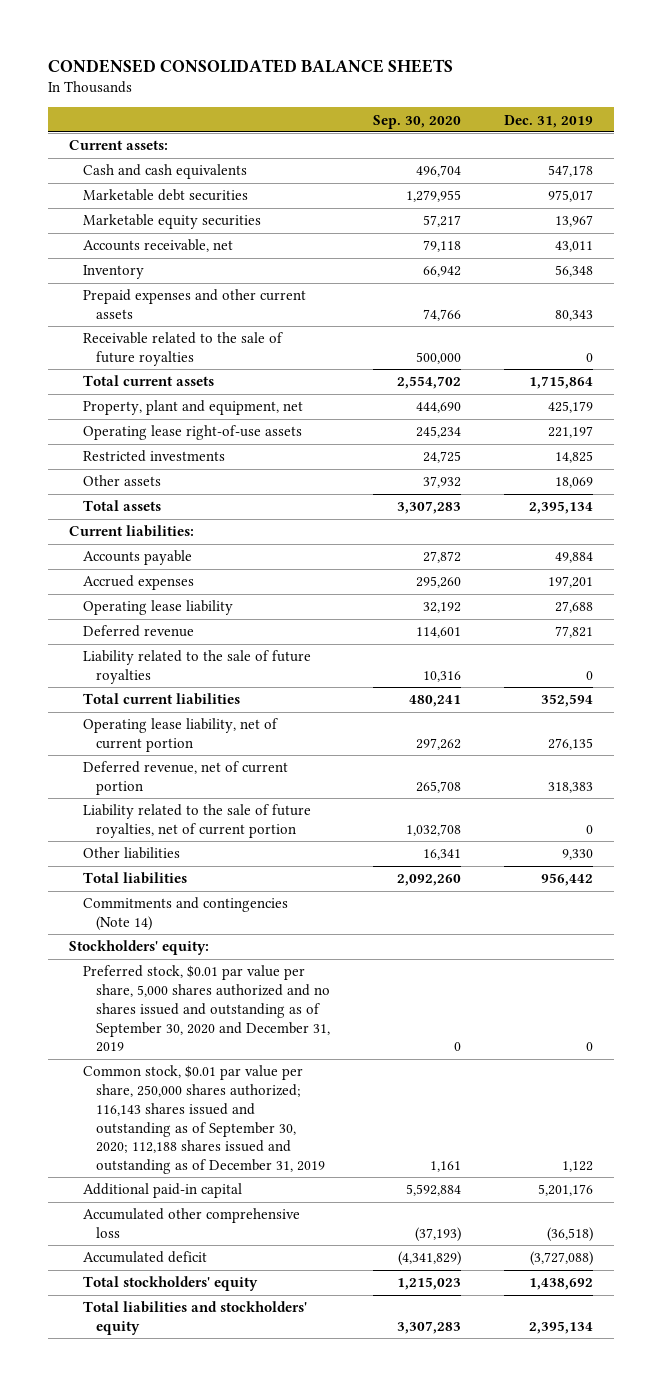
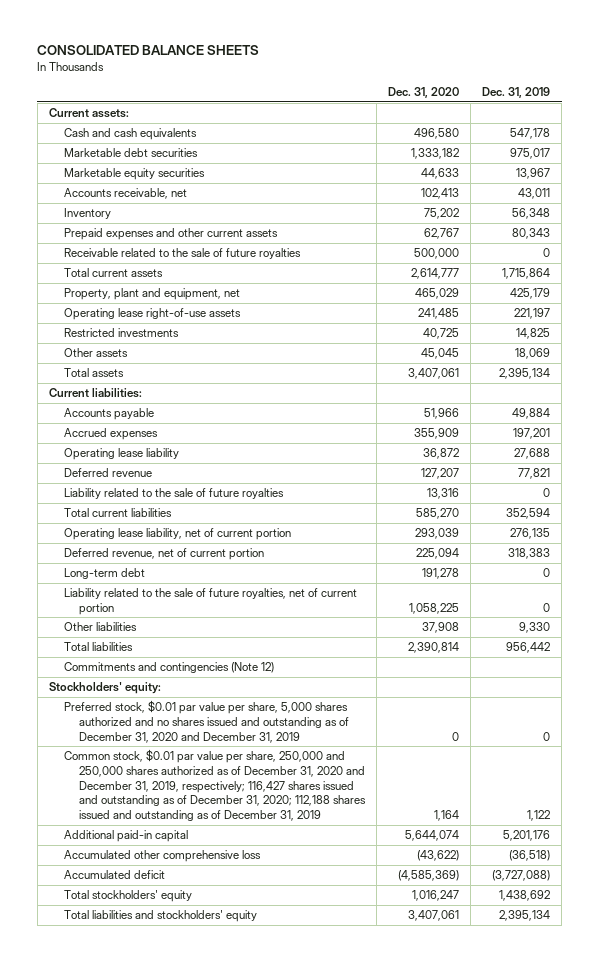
- CONDENSED CONSOLIDATED BALANCE SHEETS
+ CONSOLIDATED BALANCE SHEETS
- | Sep. 30, 2020 | Dec. 31, 2019
+ | Dec. 31, 2020 | Dec. 31, 2019
+ Long-term debt | 191,278 | 0
- Commitments and contingencies (Note 14)
+ Commitments and contingencies (Note 12)
- Preferred stock, $0.01 par value per share, 5,000 shares authorized and no shares issued and outstanding as of September 30, 2020 and December 31, 2019 | 0 | 0
- Common stock, $0.01 par value per share, 250,000 shares authorized; 116,143 shares issued and outstanding as of September 30, 2020; 112,188 shares issued and outstanding as of December 31, 2019 | 1,161 | 1,122
+ Preferred stock, $0.01 par value per share, 5,000 shares authorized and no shares issued and outstanding as of December 31, 2020 and December 31, 2019 | 0 | 0
+ Common stock, $0.01 par value per share, 250,000 and 250,000 shares authorized as of December 31, 2020 and December 31, 2019, respectively; 116,427 shares issued and outstanding as of December 31, 2020; 112,188 shares issued and outstanding as of December 31, 2019 | 1,164 | 1,122

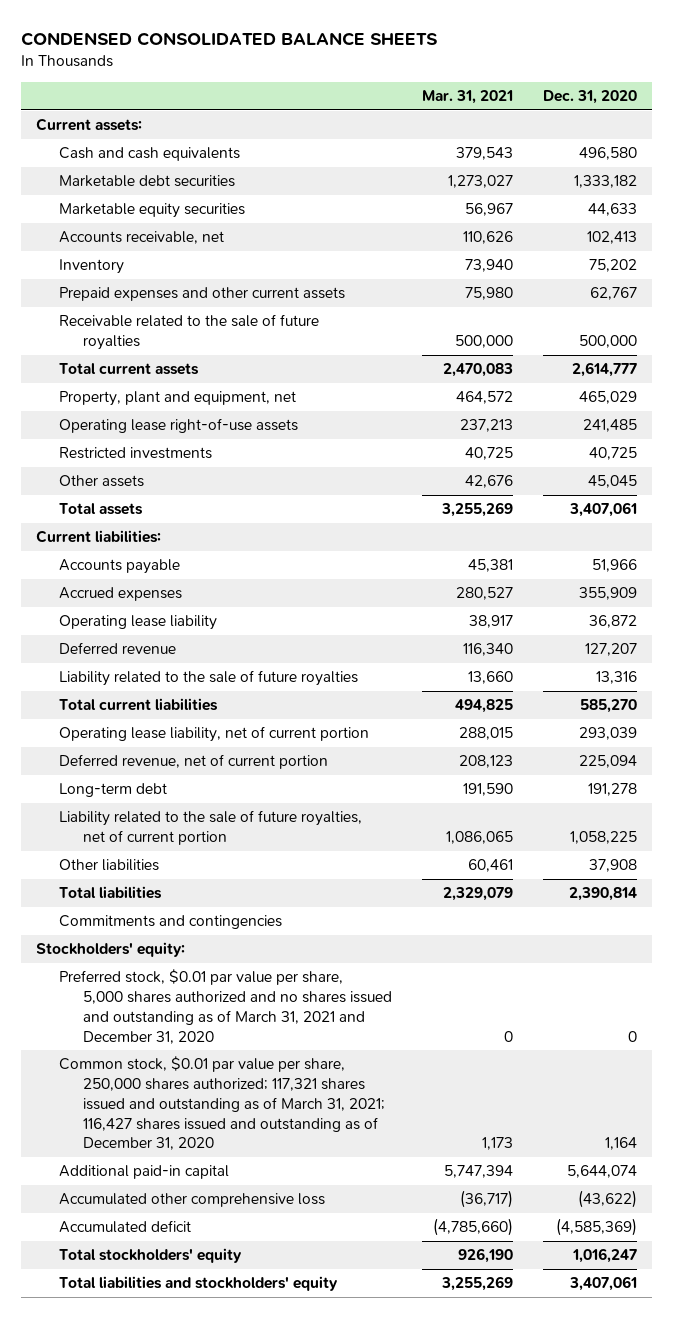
- CONSOLIDATED BALANCE SHEETS
+ CONDENSED CONSOLIDATED BALANCE SHEETS
- | Dec. 31, 2020 | Dec. 31, 2019
+ | Mar. 31, 2021 | Dec. 31, 2020
- Commitments and contingencies (Note 12)
+ Commitments and contingencies
- Preferred stock, $0.01 par value per share, 5,000 shares authorized and no shares issued and outstanding as of December 31, 2020 and December 31, 2019 | 0 | 0
- Common stock, $0.01 par value per share, 250,000 and 250,000 shares authorized as of December 31, 2020 and December 31, 2019, respectively; 116,427 shares issued and outstanding as of December 31, 2020; 112,188 shares issued and outstanding as of December 31, 2019 | 1,164 | 1,122
+ Preferred stock, $0.01 par value per share, 5,000 shares authorized and no shares issued and outstanding as of March 31, 2021 and December 31, 2020 | 0 | 0
+ Common stock, $0.01 par value per share, 250,000 shares authorized; 117,321 shares issued and outstanding as of March 31, 2021; 116,427 shares issued and outstanding as of December 31, 2020 | 1,173 | 1,164

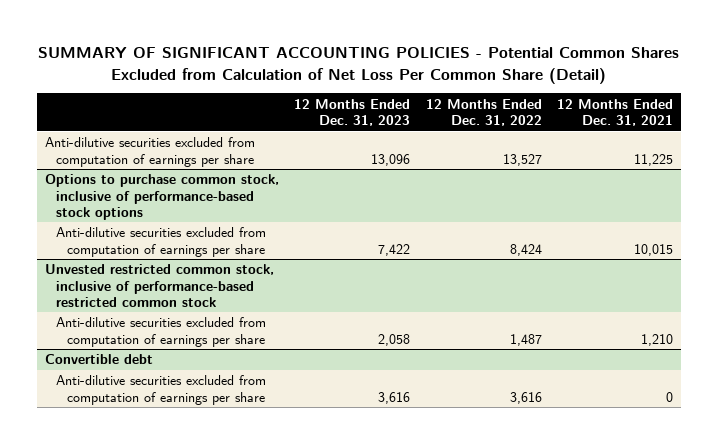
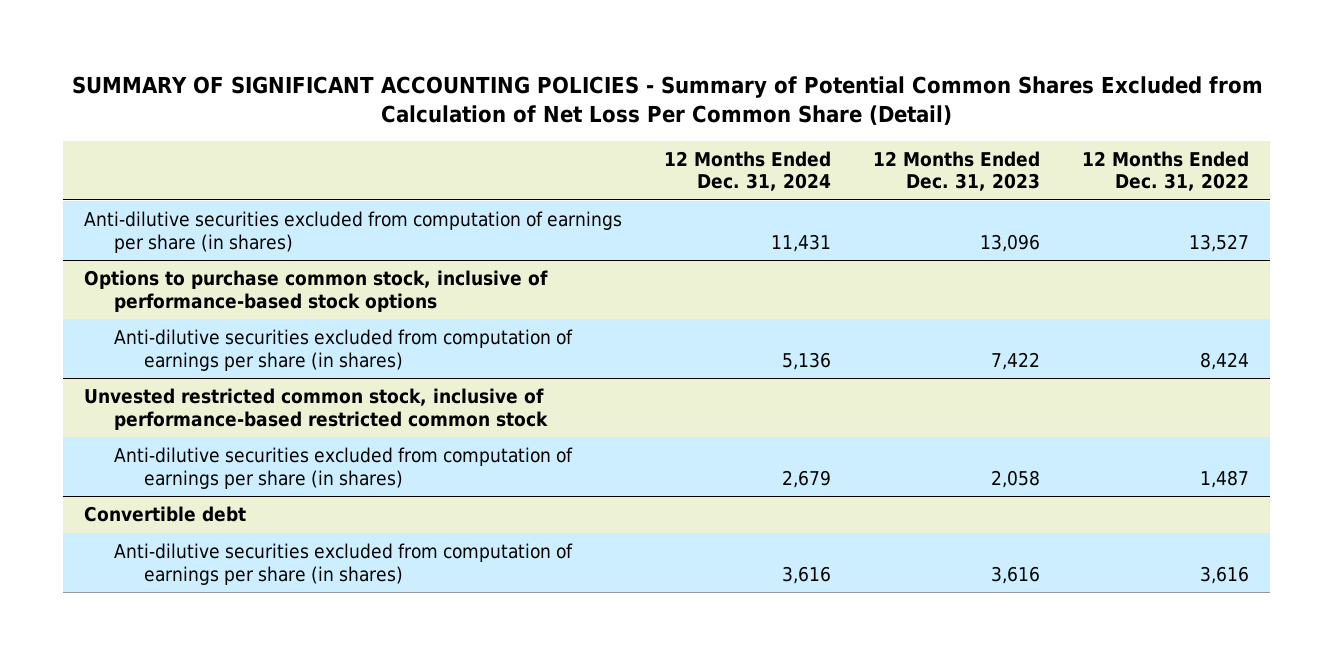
- SUMMARY OF SIGNIFICANT ACCOUNTING POLICIES - Potential Common Shares Excluded from Calculation of Net Loss Per Common Share (Detail)
+ SUMMARY OF SIGNIFICANT ACCOUNTING POLICIES - Summary of Potential Common Shares Excluded from Calculation of Net Loss Per Common Share (Detail)
- | 12 Months Ended Dec. 31, 2023 | 12 Months Ended Dec. 31, 2022 | 12 Months Ended Dec. 31, 2021
+ | 12 Months Ended Dec. 31, 2024 | 12 Months Ended Dec. 31, 2023 | 12 Months Ended Dec. 31, 2022
- Anti-dilutive securities excluded from computation of earnings per share | 13,096 | 13,527 | 11,225
+ Anti-dilutive securities excluded from computation of earnings per share (in shares) | 11,431 | 13,096 | 13,527
@ Options to purchase common stock, inclusive of performance-based stock options
- Anti-dilutive securities excluded from computation of earnings per share | 7,422 | 8,424 | 10,015
+ Anti-dilutive securities excluded from computation of earnings per share (in shares) | 5,136 | 7,422 | 8,424
@ Unvested restricted common stock, inclusive of performance-based restricted common stock
- Anti-dilutive securities excluded from computation of earnings per share | 2,058 | 1,487 | 1,210
+ Anti-dilutive securities excluded from computation of earnings per share (in shares) | 2,679 | 2,058 | 1,487
@ Convertible debt
- Anti-dilutive securities excluded from computation of earnings per share | 3,616 | 3,616 | 0
+ Anti-dilutive securities excluded from computation of earnings per share (in shares) | 3,616 | 3,616 | 3,616

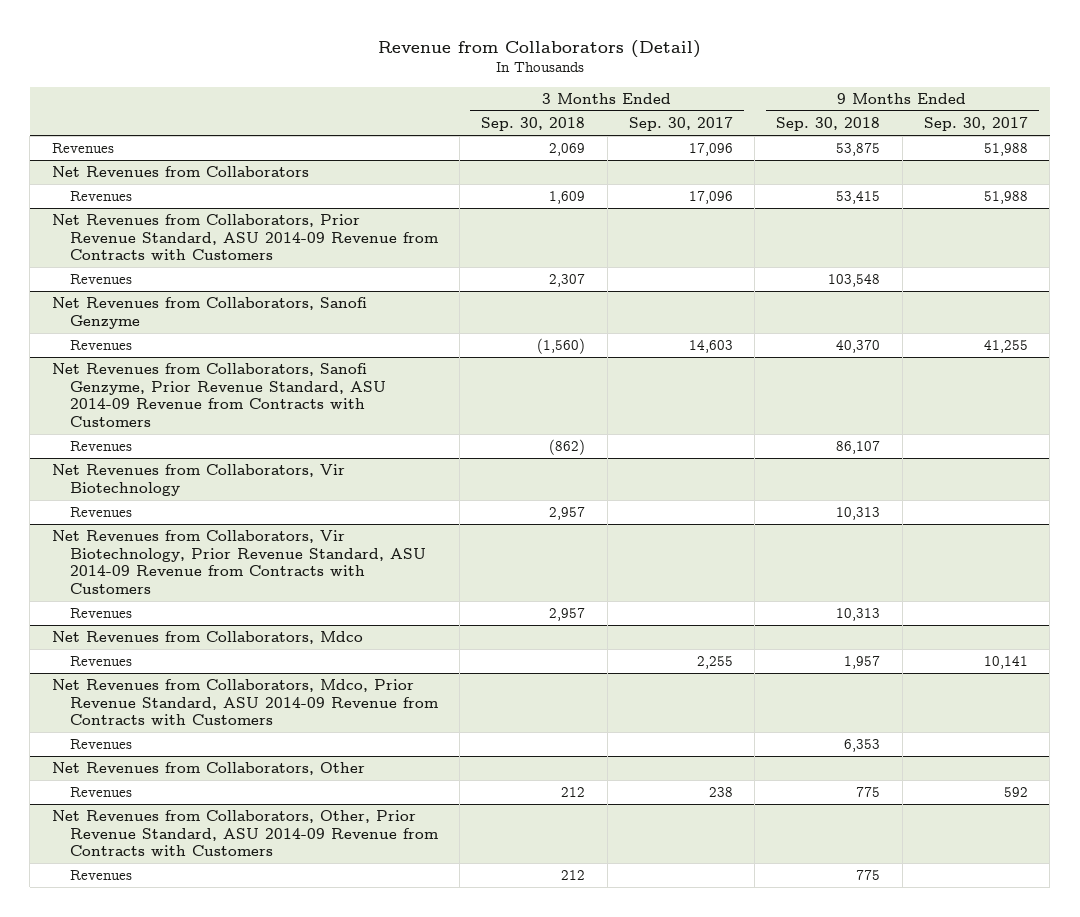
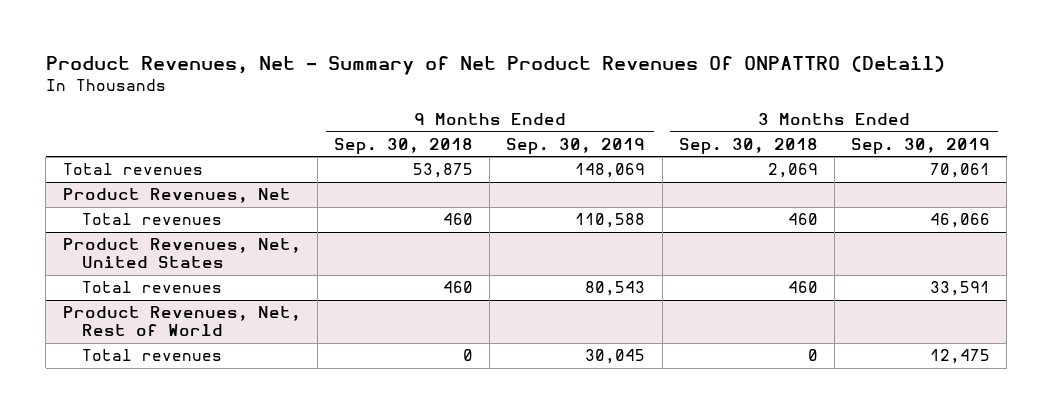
- Revenue from Collaborators (Detail)
+ Product Revenues, Net - Summary of Net Product Revenues Of ONPATTRO (Detail)
- | 3 Months Ended Sep. 30, 2018 | 3 Months Ended Sep. 30, 2017 | 9 Months Ended Sep. 30, 2018 | 9 Months Ended Sep. 30, 2017
+ | 9 Months Ended Sep. 30, 2018 | 9 Months Ended Sep. 30, 2019 | 3 Months Ended Sep. 30, 2018 | 3 Months Ended Sep. 30, 2019
- Revenues | 2,069 | 17,096 | 53,875 | 51,988
- Net Revenues from Collaborators
- Revenues | 1,609 | 17,096 | 53,415 | 51,988
- Net Revenues from Collaborators, Prior Revenue Standard, ASU 2014-09 Revenue from Contracts with Customers
- Revenues | 2,307 | | 103,548 |
- Net Revenues from Collaborators, Sanofi Genzyme
- Revenues | (1,560) | 14,603 | 40,370 | 41,255
- Net Revenues from Collaborators, Sanofi Genzyme, Prior Revenue Standard, ASU 2014-09 Revenue from Contracts with Customers
- Revenues | (862) | | 86,107 |
- Net Revenues from Collaborators, Vir Biotechnology
- Revenues | 2,957 | | 10,313 |
- Net Revenues from Collaborators, Vir Biotechnology, Prior Revenue Standard, ASU 2014-09 Revenue from Contracts with Customers
- Revenues | 2,957 | | 10,313 |
- Net Revenues from Collaborators, Mdco
- Revenues | | 2,255 | 1,957 | 10,141
- Net Revenues from Collaborators, Mdco, Prior Revenue Standard, ASU 2014-09 Revenue from Contracts with Customers
- Revenues | | | 6,353 |
- Net Revenues from Collaborators, Other
- Revenues | 212 | 238 | 775 | 592
- Net Revenues from Collaborators, Other, Prior Revenue Standard, ASU 2014-09 Revenue from Contracts with Customers
- Revenues | 212 | | 775 |
+ Total revenues | 53,875 | 148,069 | 2,069 | 70,061
+ Product Revenues, Net
+ Total revenues | 460 | 110,588 | 460 | 46,066
+ Product Revenues, Net, United States
+ Total revenues | 460 | 80,543 | 460 | 33,591
+ Product Revenues, Net, Rest of World
+ Total revenues | 0 | 30,045 | 0 | 12,475

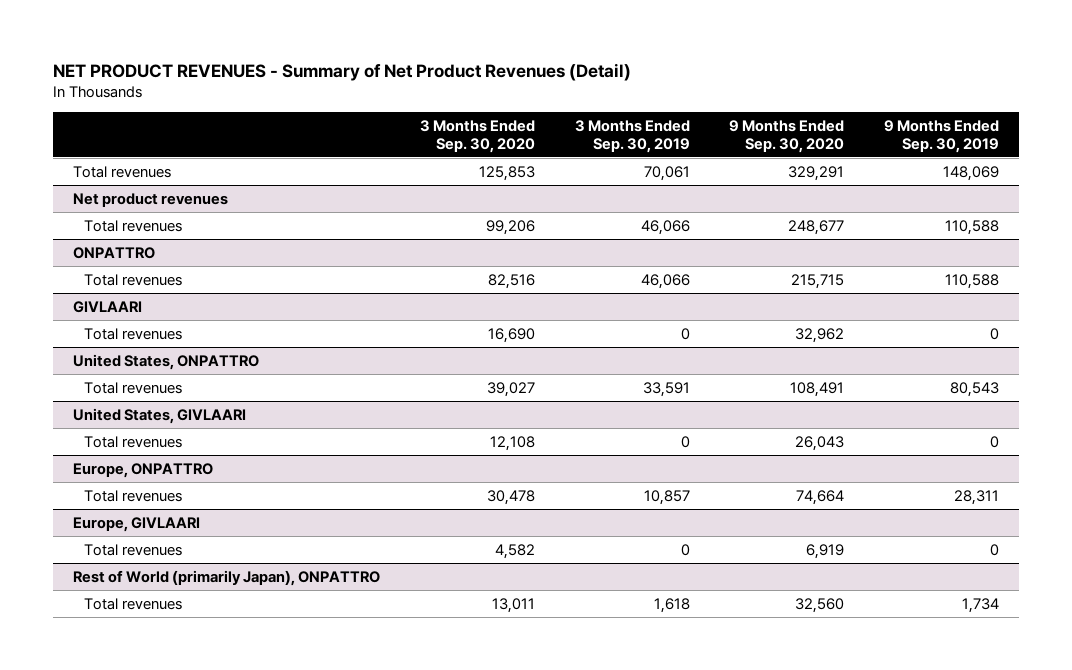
- Product Revenues, Net - Summary of Net Product Revenues Of ONPATTRO (Detail)
+ NET PRODUCT REVENUES - Summary of Net Product Revenues (Detail)
- | 9 Months Ended Sep. 30, 2018 | 9 Months Ended Sep. 30, 2019 | 3 Months Ended Sep. 30, 2018 | 3 Months Ended Sep. 30, 2019
+ | 3 Months Ended Sep. 30, 2020 | 3 Months Ended Sep. 30, 2019 | 9 Months Ended Sep. 30, 2020 | 9 Months Ended Sep. 30, 2019
- Product Revenues, Net
+ Net product revenues
- Product Revenues, Net, United States
+ ONPATTRO
+ Total revenues | 82,516 | 46,066 | 215,715 | 110,588
+ GIVLAARI
+ Total revenues | 16,690 | 0 | 32,962 | 0
+ United States, ONPATTRO
- Product Revenues, Net, Rest of World
- Total revenues | 0 | 30,045 | 0 | 12,475
+ United States, GIVLAARI
+ Total revenues | 12,108 | 0 | 26,043 | 0
+ Europe, ONPATTRO
+ Total revenues | 30,478 | 10,857 | 74,664 | 28,311
+ Europe, GIVLAARI
+ Total revenues | 4,582 | 0 | 6,919 | 0
+ Rest of World (primarily Japan), ONPATTRO
+ Total revenues | 13,011 | 1,618 | 32,560 | 1,734

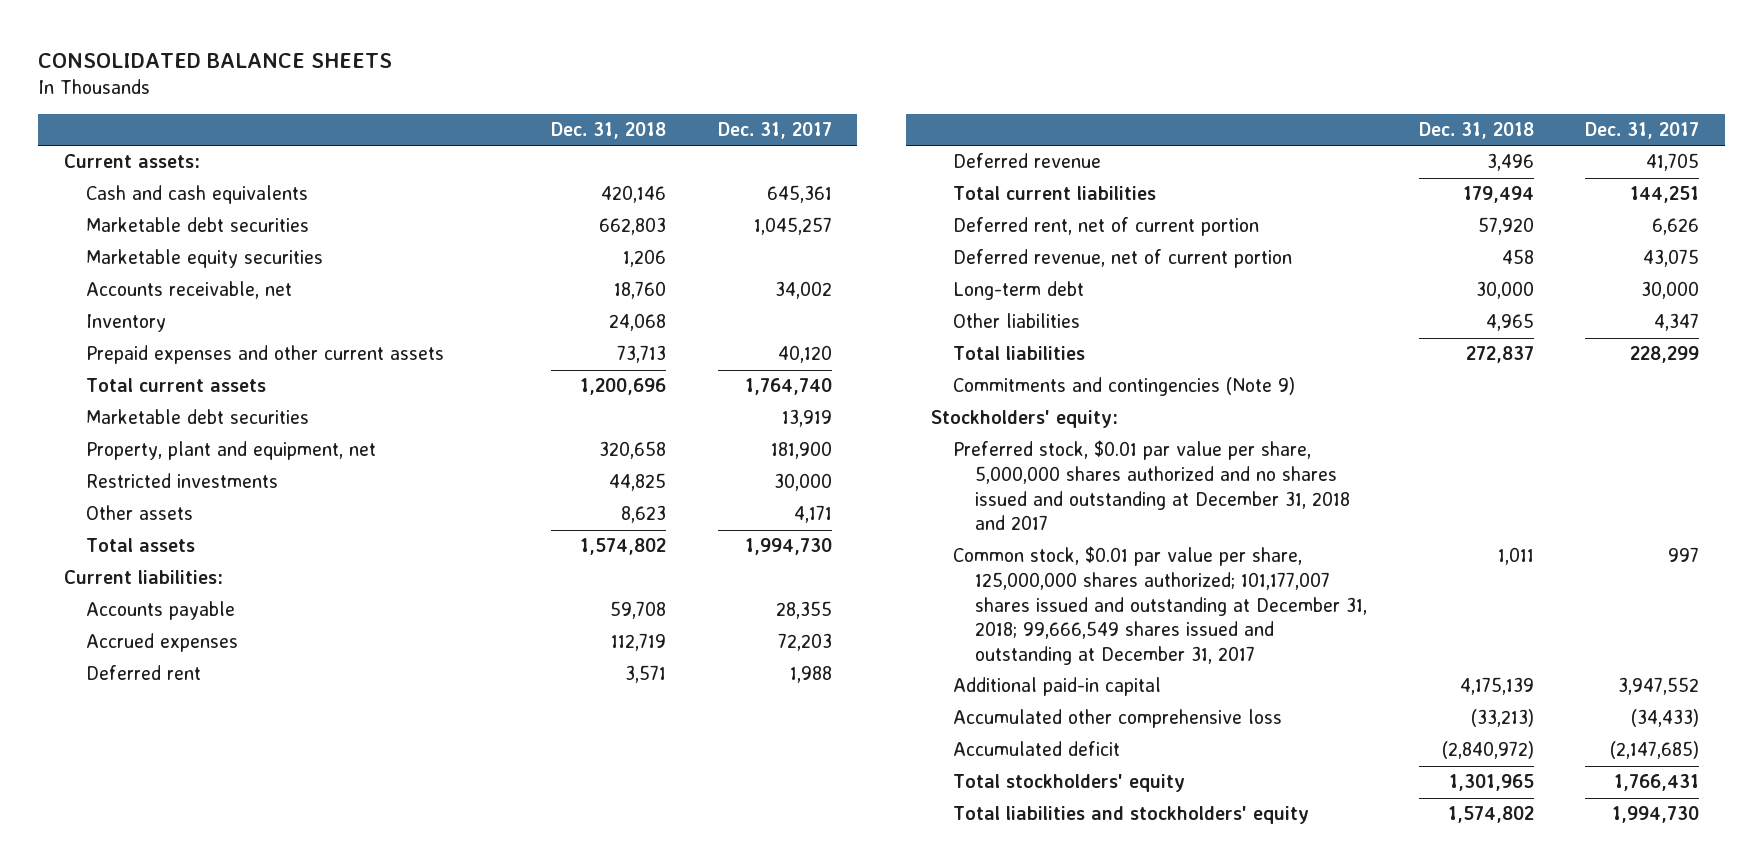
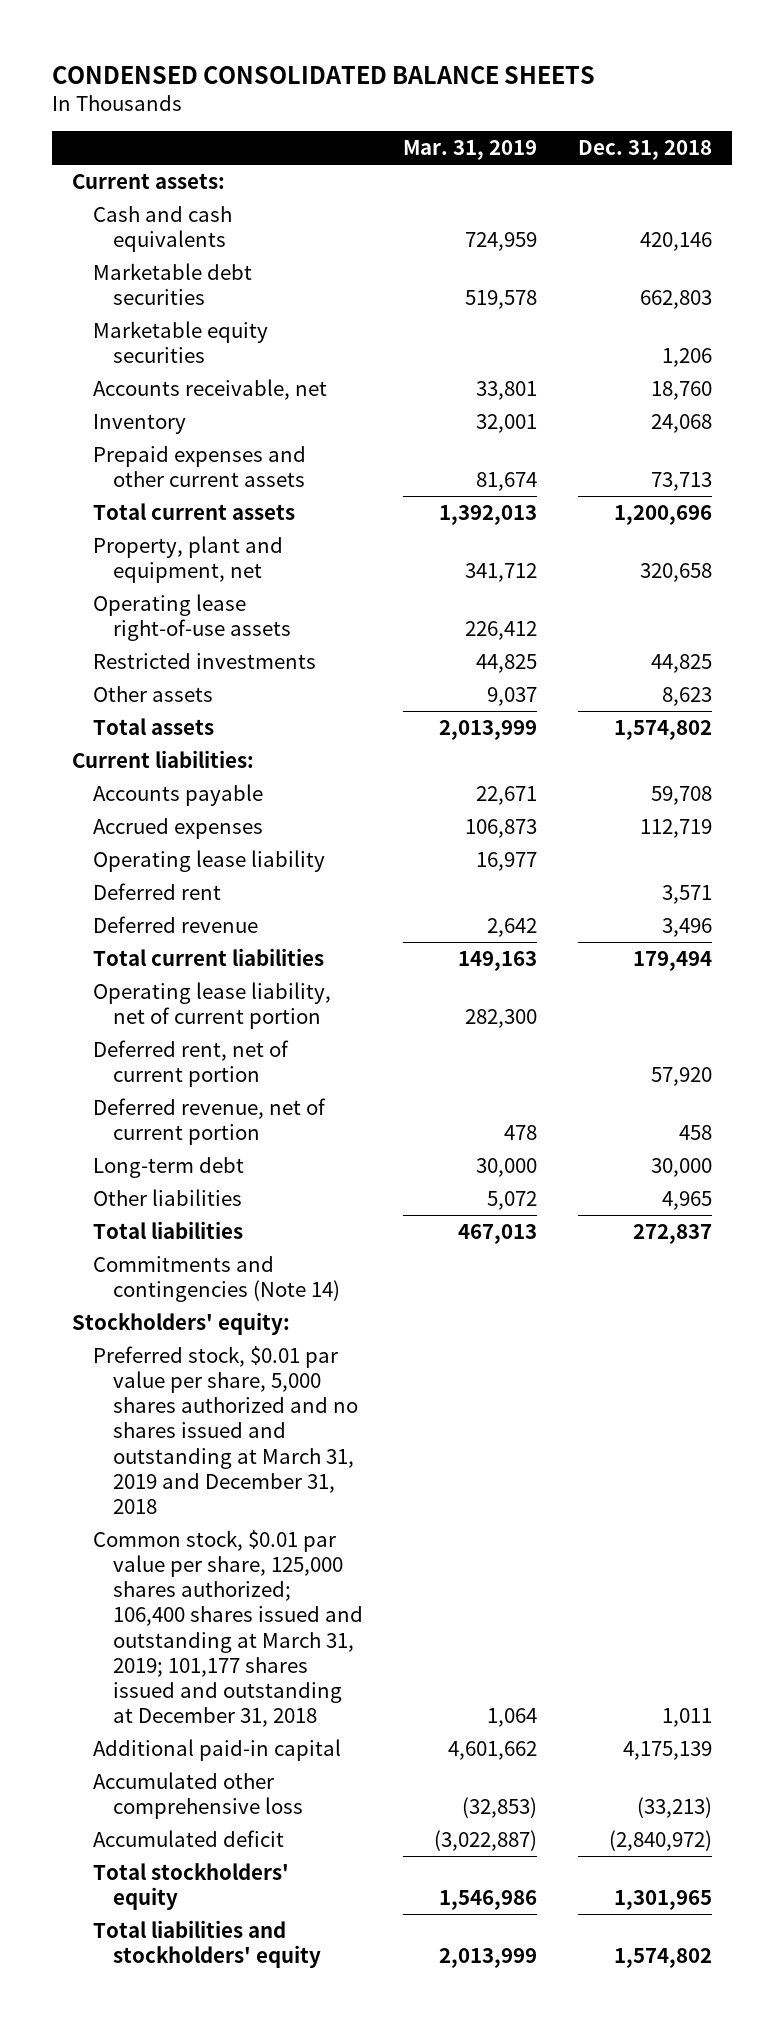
- CONSOLIDATED BALANCE SHEETS
+ CONDENSED CONSOLIDATED BALANCE SHEETS
- | Dec. 31, 2018 | Dec. 31, 2017
+ | Mar. 31, 2019 | Dec. 31, 2018
- Marketable debt securities | | 13,919
+ Operating lease right-of-use assets | 226,412 |
+ Operating lease liability | 16,977 |
+ Operating lease liability, net of current portion | 282,300 |
- Commitments and contingencies (Note 9)
+ Commitments and contingencies (Note 14)
- Preferred stock, $0.01 par value per share, 5,000,000 shares authorized and no shares issued and outstanding at December 31, 2018 and 2017
- Common stock, $0.01 par value per share, 125,000,000 shares authorized; 101,177,007 shares issued and outstanding at December 31, 2018; 99,666,549 shares issued and outstanding at December 31, 2017 | 1,011 | 997
+ Preferred stock, $0.01 par value per share, 5,000 shares authorized and no shares issued and outstanding at March 31, 2019 and December 31, 2018
+ Common stock, $0.01 par value per share, 125,000 shares authorized; 106,400 shares issued and outstanding at March 31, 2019; 101,177 shares issued and outstanding at December 31, 2018 | 1,064 | 1,011

